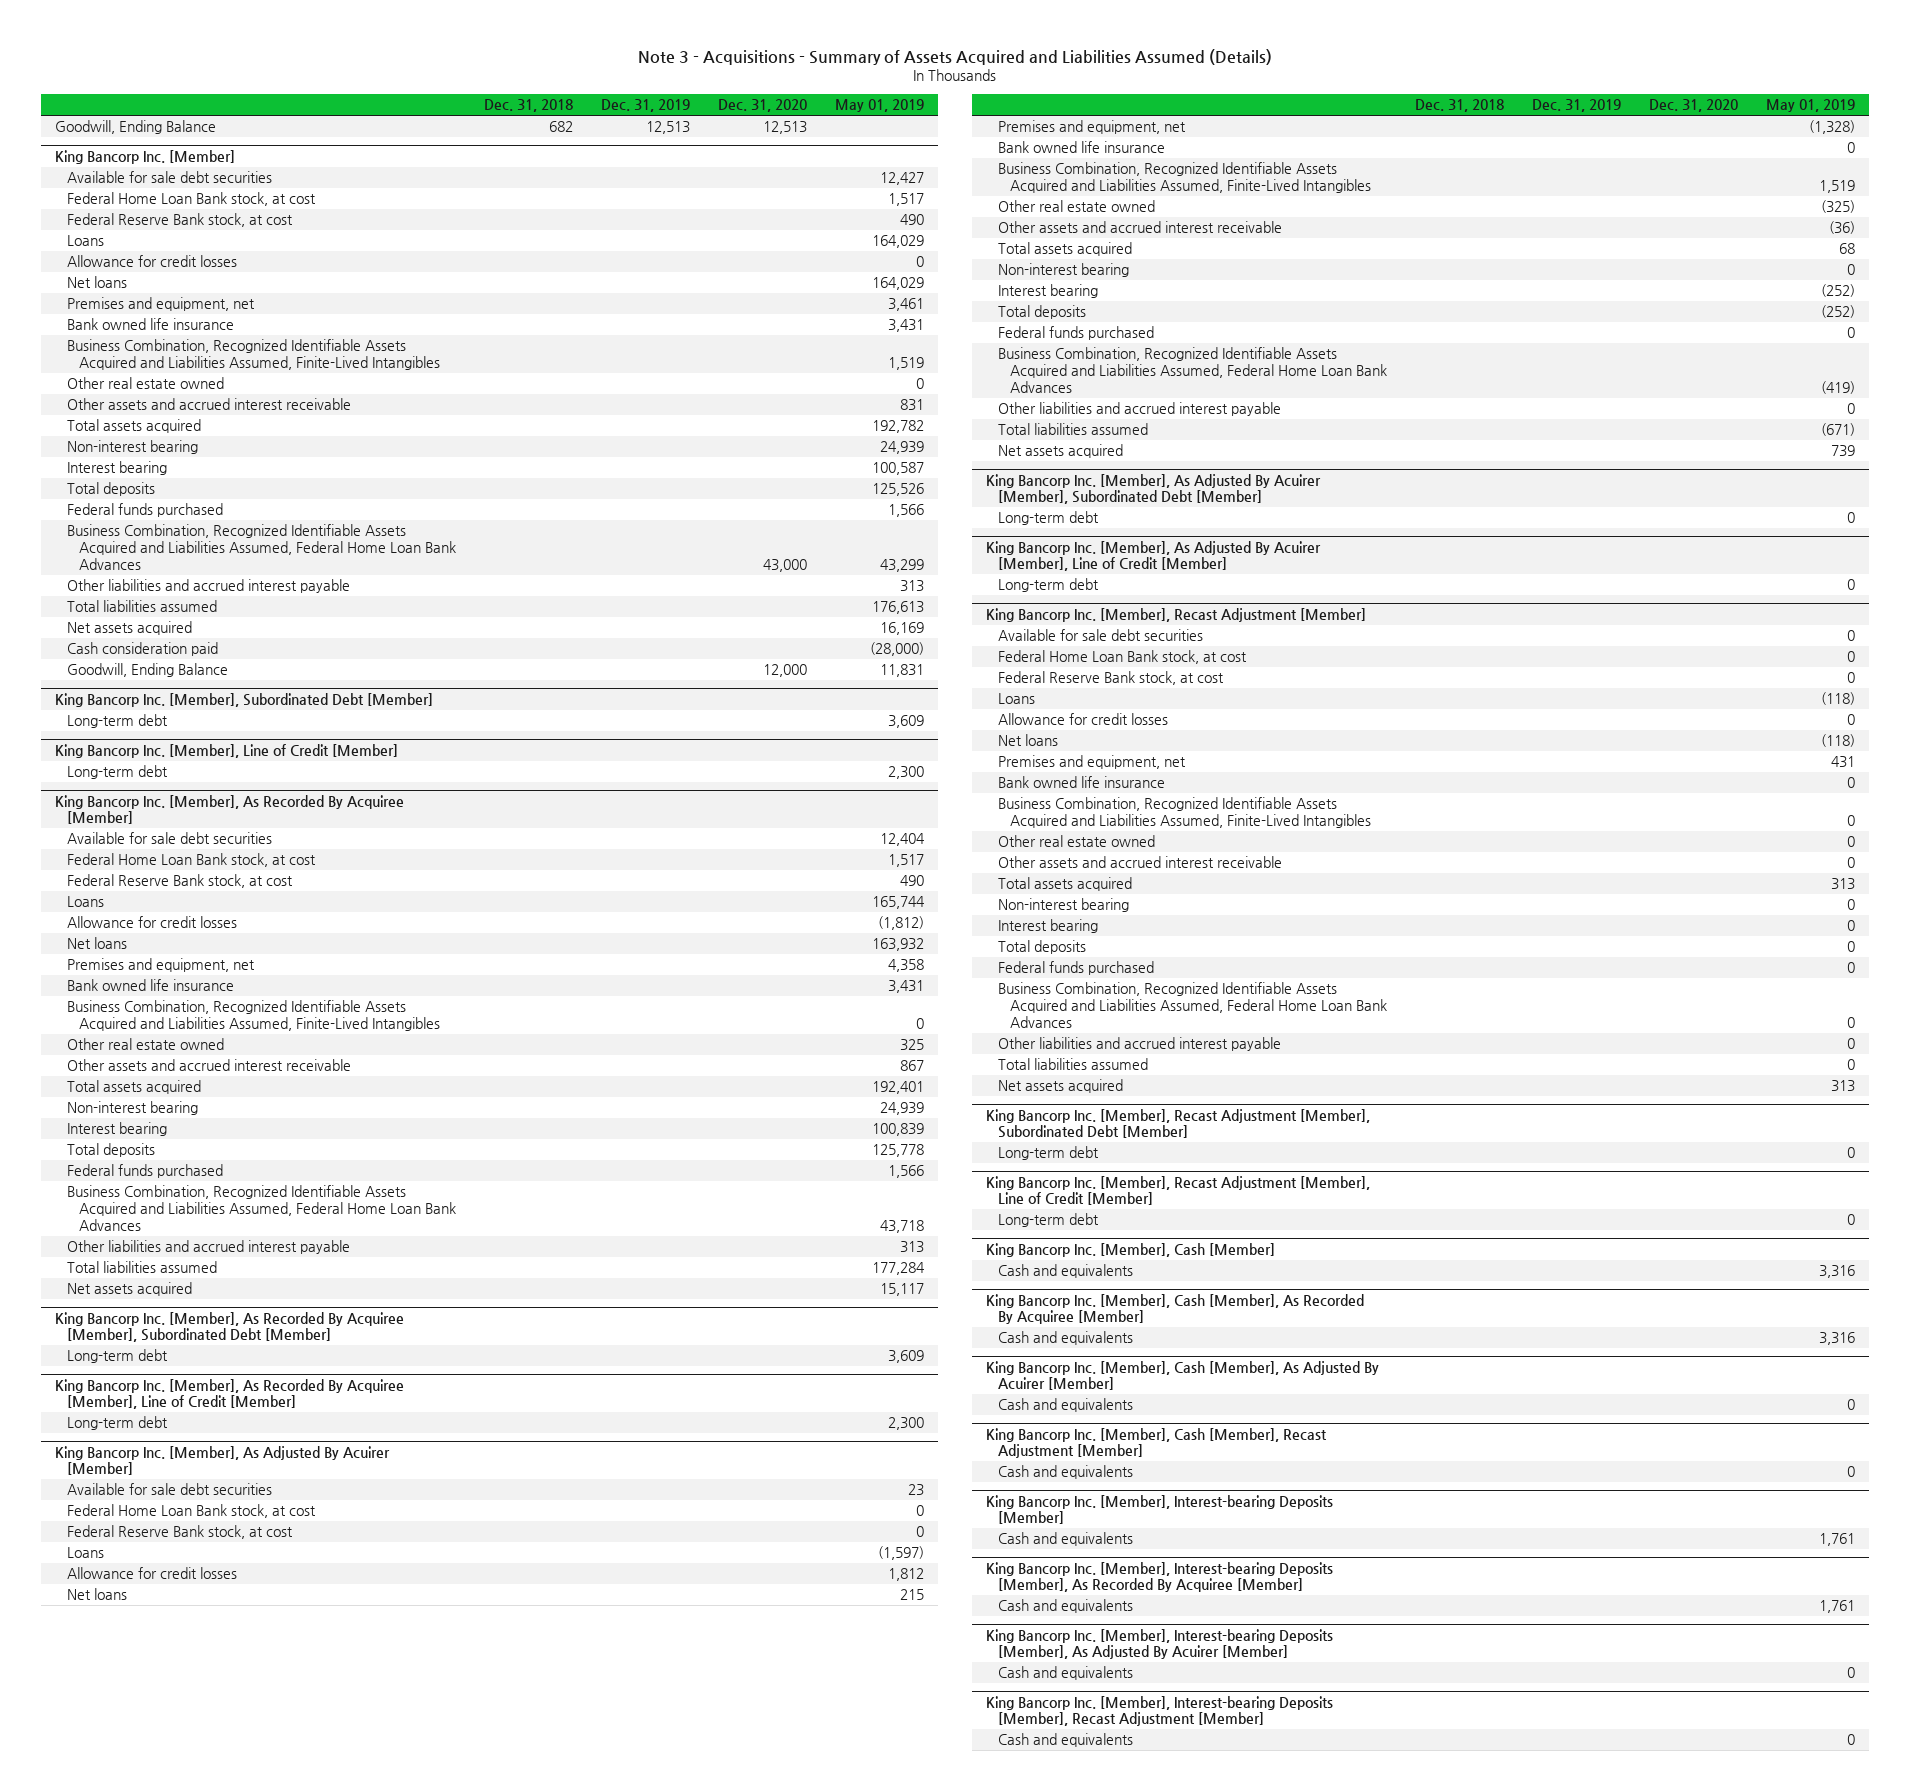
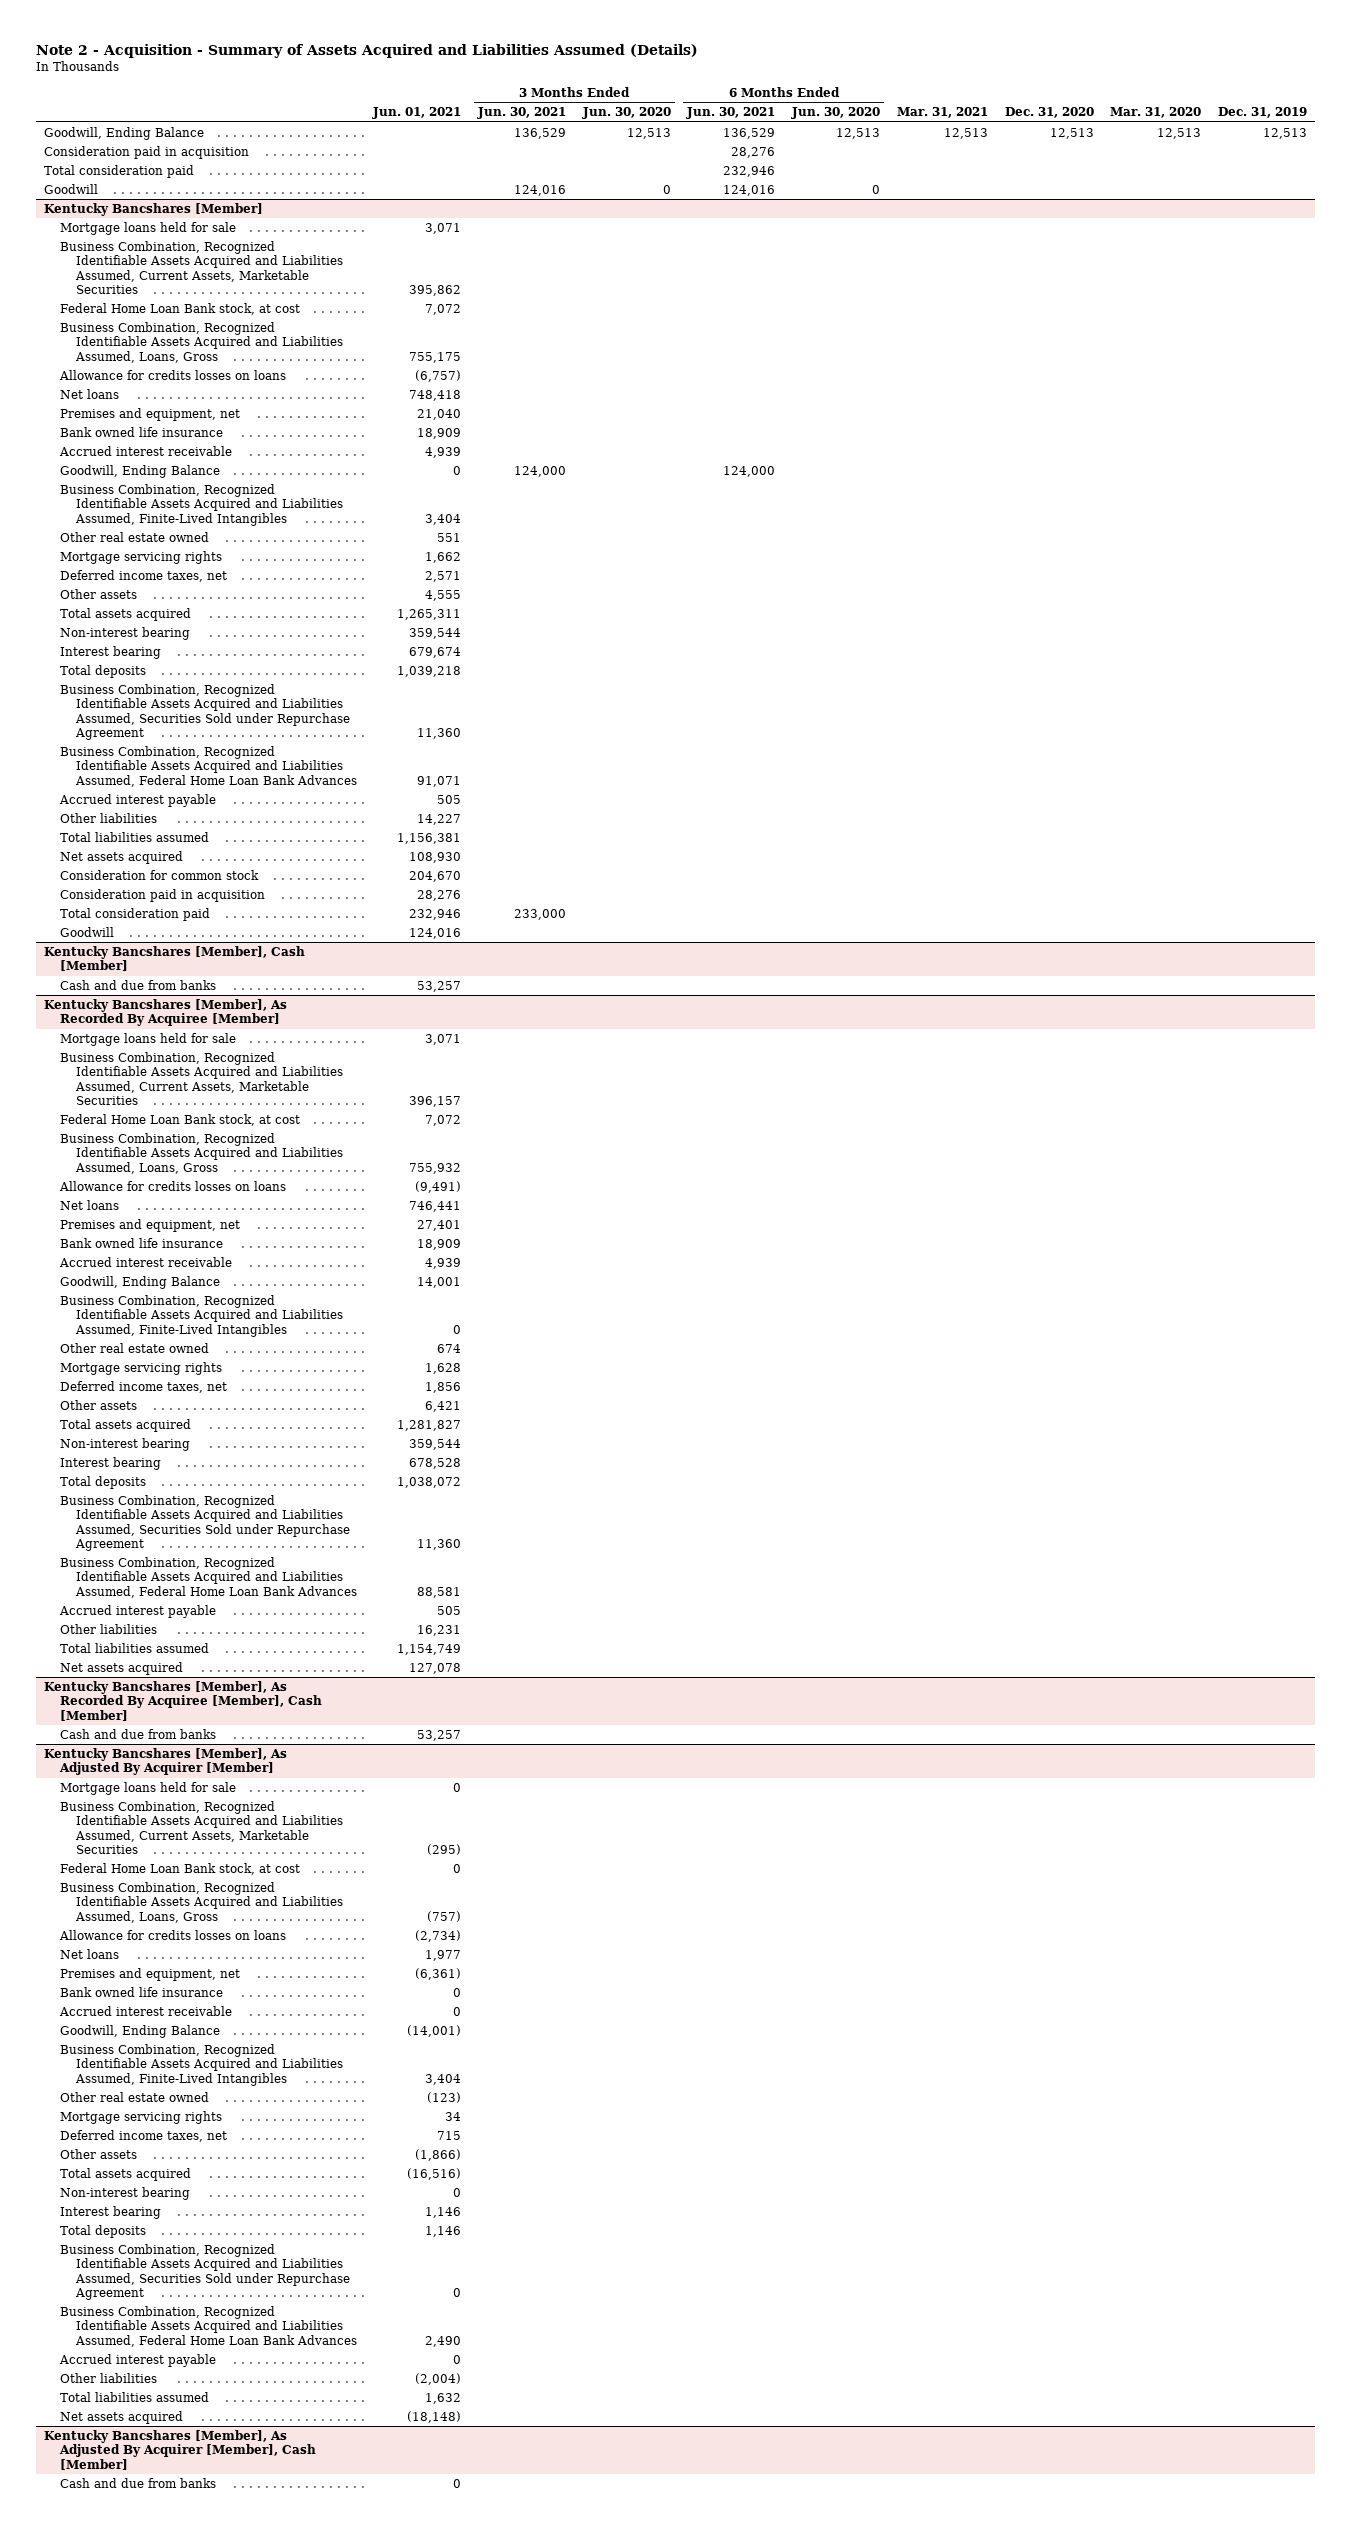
- Note 3 - Acquisitions - Summary of Assets Acquired and Liabilities Assumed (Details)
+ Note 2 - Acquisition - Summary of Assets Acquired and Liabilities Assumed (Details)
- | Dec. 31, 2018 | Dec. 31, 2019 | Dec. 31, 2020 | May 01, 2019
+ | Jun. 01, 2021 | 3 Months Ended Jun. 30, 2021 | 3 Months Ended Jun. 30, 2020 | 6 Months Ended Jun. 30, 2021 | 6 Months Ended Jun. 30, 2020 | Mar. 31, 2021 | Dec. 31, 2020 | Mar. 31, 2020 | Dec. 31, 2019
- King Bancorp Inc. [Member]
- Available for sale debt securities | | | | 12,427
- Federal Home Loan Bank stock, at cost | | | | 1,517
- Federal Reserve Bank stock, at cost | | | | 490
- Loans | | | | 164,029
- Allowance for credit losses | | | | 0
- Net loans | | | | 164,029
- Premises and equipment, net | | | | 3,461
- Bank owned life insurance | | | | 3,431
- Business Combination, Recognized Identifiable Assets Acquired and Liabilities Assumed, Finite-Lived Intangibles | | | | 1,519
- Other real estate owned | | | | 0
- Other assets and accrued interest receivable | | | | 831
- Total assets acquired | | | | 192,782
- Non-interest bearing | | | | 24,939
- Interest bearing | | | | 100,587
- Total deposits | | | | 125,526
- Federal funds purchased | | | | 1,566
- Business Combination, Recognized Identifiable Assets Acquired and Liabilities Assumed, Federal Home Loan Bank Advances | | | 43,000 | 43,299
- Other liabilities and accrued interest payable | | | | 313
- Total liabilities assumed | | | | 176,613
- Net assets acquired | | | | 16,169
- Cash consideration paid | | | | (28,000)
- Goodwill, Ending Balance | | | 12,000 | 11,831
- King Bancorp Inc. [Member], Subordinated Debt [Member]
- Long-term debt | | | | 3,609
- King Bancorp Inc. [Member], Line of Credit [Member]
- Long-term debt | | | | 2,300
- King Bancorp Inc. [Member], As Recorded By Acquiree [Member]
- Available for sale debt securities | | | | 12,404
- Federal Home Loan Bank stock, at cost | | | | 1,517
- Federal Reserve Bank stock, at cost | | | | 490
- Loans | | | | 165,744
- Allowance for credit losses | | | | (1,812)
- Net loans | | | | 163,932
- Premises and equipment, net | | | | 4,358
- Bank owned life insurance | | | | 3,431
- Business Combination, Recognized Identifiable Assets Acquired and Liabilities Assumed, Finite-Lived Intangibles | | | | 0
- Other real estate owned | | | | 325
- Other assets and accrued interest receivable | | | | 867
- Total assets acquired | | | | 192,401
- Non-interest bearing | | | | 24,939
- Interest bearing | | | | 100,839
- Total deposits | | | | 125,778
- Federal funds purchased | | | | 1,566
- Business Combination, Recognized Identifiable Assets Acquired and Liabilities Assumed, Federal Home Loan Bank Advances | | | | 43,718
- Other liabilities and accrued interest payable | | | | 313
- Total liabilities assumed | | | | 177,284
- Net assets acquired | | | | 15,117
- King Bancorp Inc. [Member], As Recorded By Acquiree [Member], Subordinated Debt [Member]
- Long-term debt | | | | 3,609
- King Bancorp Inc. [Member], As Recorded By Acquiree [Member], Line of Credit [Member]
- Long-term debt | | | | 2,300
- King Bancorp Inc. [Member], As Adjusted By Acuirer [Member]
- Available for sale debt securities | | | | 23
- Federal Home Loan Bank stock, at cost | | | | 0
- Federal Reserve Bank stock, at cost | | | | 0
- Loans | | | | (1,597)
- Allowance for credit losses | | | | 1,812
- Net loans | | | | 215
- Premises and equipment, net | | | | (1,328)
- Bank owned life insurance | | | | 0
- Business Combination, Recognized Identifiable Assets Acquired and Liabilities Assumed, Finite-Lived Intangibles | | | | 1,519
- Other real estate owned | | | | (325)
- Other assets and accrued interest receivable | | | | (36)
- Total assets acquired | | | | 68
- Non-interest bearing | | | | 0
- Interest bearing | | | | (252)
- Total deposits | | | | (252)
- Federal funds purchased | | | | 0
- Business Combination, Recognized Identifiable Assets Acquired and Liabilities Assumed, Federal Home Loan Bank Advances | | | | (419)
- Other liabilities and accrued interest payable | | | | 0
- Total liabilities assumed | | | | (671)
- Net assets acquired | | | | 739
- King Bancorp Inc. [Member], As Adjusted By Acuirer [Member], Subordinated Debt [Member]
- Long-term debt | | | | 0
- King Bancorp Inc. [Member], As Adjusted By Acuirer [Member], Line of Credit [Member]
- Long-term debt | | | | 0
- King Bancorp Inc. [Member], Recast Adjustment [Member]
- Available for sale debt securities | | | | 0
- Federal Home Loan Bank stock, at cost | | | | 0
- Federal Reserve Bank stock, at cost | | | | 0
- Loans | | | | (118)
- Allowance for credit losses | | | | 0
- Net loans | | | | (118)
- Premises and equipment, net | | | | 431
- Bank owned life insurance | | | | 0
- Business Combination, Recognized Identifiable Assets Acquired and Liabilities Assumed, Finite-Lived Intangibles | | | | 0
- Other real estate owned | | | | 0
- Other assets and accrued interest receivable | | | | 0
- Total assets acquired | | | | 313
- Non-interest bearing | | | | 0
- Interest bearing | | | | 0
- Total deposits | | | | 0
- Federal funds purchased | | | | 0
- Business Combination, Recognized Identifiable Assets Acquired and Liabilities Assumed, Federal Home Loan Bank Advances | | | | 0
- Other liabilities and accrued interest payable | | | | 0
- Total liabilities assumed | | | | 0
- Net assets acquired | | | | 313
- King Bancorp Inc. [Member], Recast Adjustment [Member], Subordinated Debt [Member]
- Long-term debt | | | | 0
- King Bancorp Inc. [Member], Recast Adjustment [Member], Line of Credit [Member]
- Long-term debt | | | | 0
- King Bancorp Inc. [Member], Cash [Member]
- Cash and equivalents | | | | 3,316
- King Bancorp Inc. [Member], Cash [Member], As Recorded By Acquiree [Member]
- Cash and equivalents | | | | 3,316
- King Bancorp Inc. [Member], Cash [Member], As Adjusted By Acuirer [Member]
- Cash and equivalents | | | | 0
- King Bancorp Inc. [Member], Cash [Member], Recast Adjustment [Member]
- Cash and equivalents | | | | 0
- King Bancorp Inc. [Member], Interest-bearing Deposits [Member]
- Cash and equivalents | | | | 1,761
- King Bancorp Inc. [Member], Interest-bearing Deposits [Member], As Recorded By Acquiree [Member]
- Cash and equivalents | | | | 1,761
- King Bancorp Inc. [Member], Interest-bearing Deposits [Member], As Adjusted By Acuirer [Member]
- Cash and equivalents | | | | 0
- King Bancorp Inc. [Member], Interest-bearing Deposits [Member], Recast Adjustment [Member]
- Cash and equivalents | | | | 0
+ Consideration paid in acquisition | | | | 28,276 | | | | |
+ Total consideration paid | | | | 232,946 | | | | |
+ Goodwill | | 124,016 | 0 | 124,016 | 0 | | | |
+ Kentucky Bancshares [Member]
+ Mortgage loans held for sale | 3,071 | | | | | | | |
+ Business Combination, Recognized Identifiable Assets Acquired and Liabilities Assumed, Current Assets, Marketable Securities | 395,862 | | | | | | | |
+ Federal Home Loan Bank stock, at cost | 7,072 | | | | | | | |
+ Business Combination, Recognized Identifiable Assets Acquired and Liabilities Assumed, Loans, Gross | 755,175 | | | | | | | |
+ Allowance for credits losses on loans | (6,757) | | | | | | | |
+ Net loans | 748,418 | | | | | | | |
+ Premises and equipment, net | 21,040 | | | | | | | |
+ Bank owned life insurance | 18,909 | | | | | | | |
+ Accrued interest receivable | 4,939 | | | | | | | |
+ Goodwill, Ending Balance | 0 | 124,000 | | 124,000 | | | | |
+ Business Combination, Recognized Identifiable Assets Acquired and Liabilities Assumed, Finite-Lived Intangibles | 3,404 | | | | | | | |
+ Other real estate owned | 551 | | | | | | | |
+ Mortgage servicing rights | 1,662 | | | | | | | |
+ Deferred income taxes, net | 2,571 | | | | | | | |
+ Other assets | 4,555 | | | | | | | |
+ Total assets acquired | 1,265,311 | | | | | | | |
+ Non-interest bearing | 359,544 | | | | | | | |
+ Interest bearing | 679,674 | | | | | | | |
+ Total deposits | 1,039,218 | | | | | | | |
+ Business Combination, Recognized Identifiable Assets Acquired and Liabilities Assumed, Securities Sold under Repurchase Agreement | 11,360 | | | | | | | |
+ Business Combination, Recognized Identifiable Assets Acquired and Liabilities Assumed, Federal Home Loan Bank Advances | 91,071 | | | | | | | |
+ Accrued interest payable | 505 | | | | | | | |
+ Other liabilities | 14,227 | | | | | | | |
+ Total liabilities assumed | 1,156,381 | | | | | | | |
+ Net assets acquired | 108,930 | | | | | | | |
+ Consideration for common stock | 204,670 | | | | | | | |
+ Consideration paid in acquisition | 28,276 | | | | | | | |
+ Total consideration paid | 232,946 | 233,000 | | | | | | |
+ Goodwill | 124,016 | | | | | | | |
+ Kentucky Bancshares [Member], Cash [Member]
+ Cash and due from banks | 53,257 | | | | | | | |
+ Kentucky Bancshares [Member], As Recorded By Acquiree [Member]
+ Mortgage loans held for sale | 3,071 | | | | | | | |
+ Business Combination, Recognized Identifiable Assets Acquired and Liabilities Assumed, Current Assets, Marketable Securities | 396,157 | | | | | | | |
+ Federal Home Loan Bank stock, at cost | 7,072 | | | | | | | |
+ Business Combination, Recognized Identifiable Assets Acquired and Liabilities Assumed, Loans, Gross | 755,932 | | | | | | | |
+ Allowance for credits losses on loans | (9,491) | | | | | | | |
+ Net loans | 746,441 | | | | | | | |
+ Premises and equipment, net | 27,401 | | | | | | | |
+ Bank owned life insurance | 18,909 | | | | | | | |
+ Accrued interest receivable | 4,939 | | | | | | | |
+ Goodwill, Ending Balance | 14,001 | | | | | | | |
+ Business Combination, Recognized Identifiable Assets Acquired and Liabilities Assumed, Finite-Lived Intangibles | 0 | | | | | | | |
+ Other real estate owned | 674 | | | | | | | |
+ Mortgage servicing rights | 1,628 | | | | | | | |
+ Deferred income taxes, net | 1,856 | | | | | | | |
+ Other assets | 6,421 | | | | | | | |
+ Total assets acquired | 1,281,827 | | | | | | | |
+ Non-interest bearing | 359,544 | | | | | | | |
+ Interest bearing | 678,528 | | | | | | | |
+ Total deposits | 1,038,072 | | | | | | | |
+ Business Combination, Recognized Identifiable Assets Acquired and Liabilities Assumed, Securities Sold under Repurchase Agreement | 11,360 | | | | | | | |
+ Business Combination, Recognized Identifiable Assets Acquired and Liabilities Assumed, Federal Home Loan Bank Advances | 88,581 | | | | | | | |
+ Accrued interest payable | 505 | | | | | | | |
+ Other liabilities | 16,231 | | | | | | | |
+ Total liabilities assumed | 1,154,749 | | | | | | | |
+ Net assets acquired | 127,078 | | | | | | | |
+ Kentucky Bancshares [Member], As Recorded By Acquiree [Member], Cash [Member]
+ Cash and due from banks | 53,257 | | | | | | | |
+ Kentucky Bancshares [Member], As Adjusted By Acquirer [Member]
+ Mortgage loans held for sale | 0 | | | | | | | |
+ Business Combination, Recognized Identifiable Assets Acquired and Liabilities Assumed, Current Assets, Marketable Securities | (295) | | | | | | | |
+ Federal Home Loan Bank stock, at cost | 0 | | | | | | | |
+ Business Combination, Recognized Identifiable Assets Acquired and Liabilities Assumed, Loans, Gross | (757) | | | | | | | |
+ Allowance for credits losses on loans | (2,734) | | | | | | | |
+ Net loans | 1,977 | | | | | | | |
+ Premises and equipment, net | (6,361) | | | | | | | |
+ Bank owned life insurance | 0 | | | | | | | |
+ Accrued interest receivable | 0 | | | | | | | |
+ Goodwill, Ending Balance | (14,001) | | | | | | | |
+ Business Combination, Recognized Identifiable Assets Acquired and Liabilities Assumed, Finite-Lived Intangibles | 3,404 | | | | | | | |
+ Other real estate owned | (123) | | | | | | | |
+ Mortgage servicing rights | 34 | | | | | | | |
+ Deferred income taxes, net | 715 | | | | | | | |
+ Other assets | (1,866) | | | | | | | |
+ Total assets acquired | (16,516) | | | | | | | |
+ Non-interest bearing | 0 | | | | | | | |
+ Interest bearing | 1,146 | | | | | | | |
+ Total deposits | 1,146 | | | | | | | |
+ Business Combination, Recognized Identifiable Assets Acquired and Liabilities Assumed, Securities Sold under Repurchase Agreement | 0 | | | | | | | |
+ Business Combination, Recognized Identifiable Assets Acquired and Liabilities Assumed, Federal Home Loan Bank Advances | 2,490 | | | | | | | |
+ Accrued interest payable | 0 | | | | | | | |
+ Other liabilities | (2,004) | | | | | | | |
+ Total liabilities assumed | 1,632 | | | | | | | |
+ Net assets acquired | (18,148) | | | | | | | |
+ Kentucky Bancshares [Member], As Adjusted By Acquirer [Member], Cash [Member]
+ Cash and due from banks | 0 | | | | | | | |

